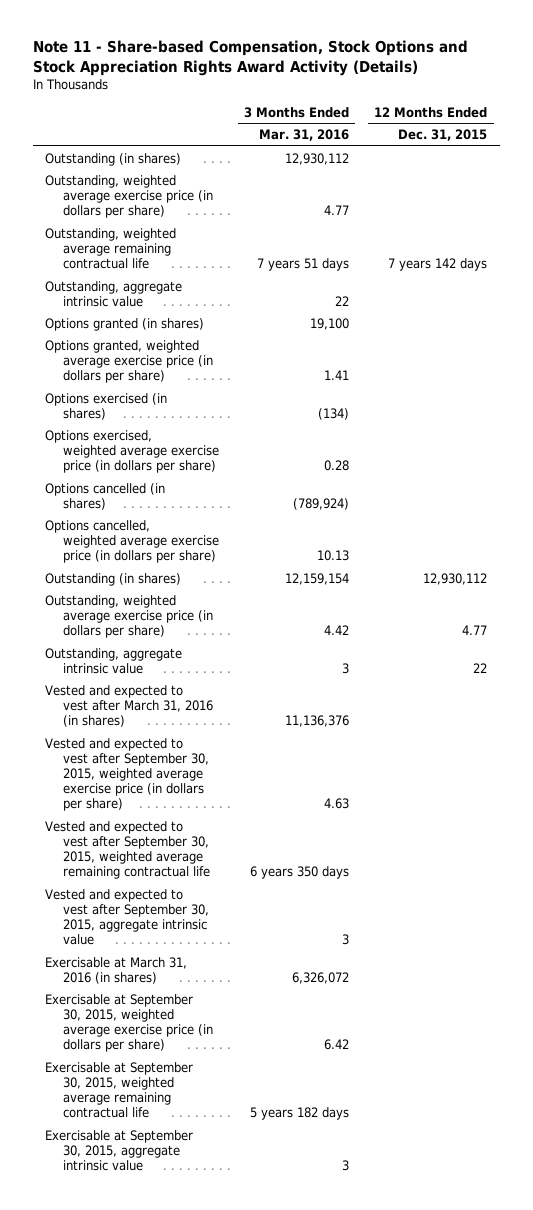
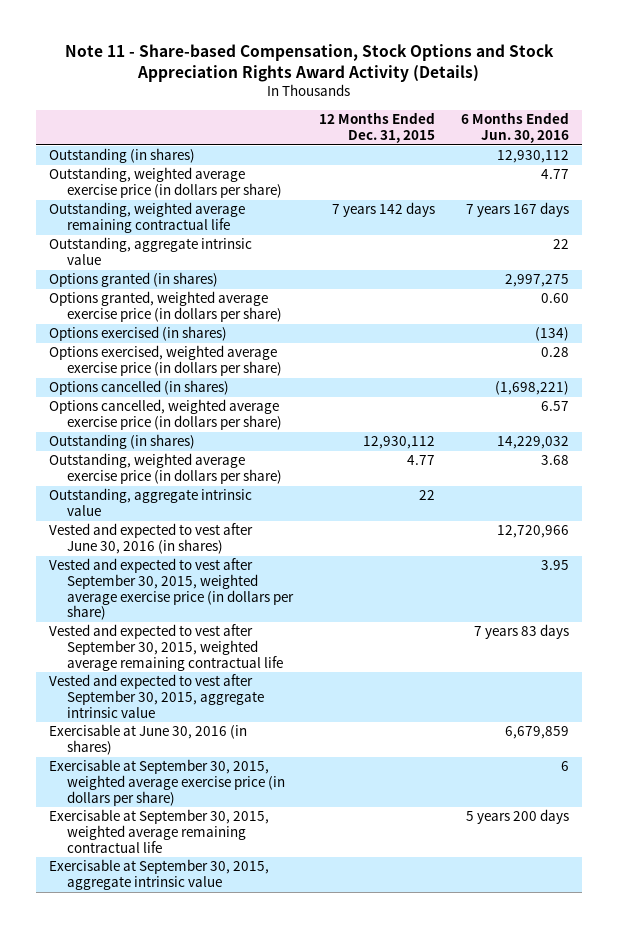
- | 3 Months Ended Mar. 31, 2016 | 12 Months Ended Dec. 31, 2015
+ | 12 Months Ended Dec. 31, 2015 | 6 Months Ended Jun. 30, 2016
- Vested and expected to vest after March 31, 2016 (in shares) | 11,136,376 |
+ Vested and expected to vest after June 30, 2016 (in shares) | | 12,720,966
- Exercisable at March 31, 2016 (in shares) | 6,326,072 |
+ Exercisable at June 30, 2016 (in shares) | | 6,679,859

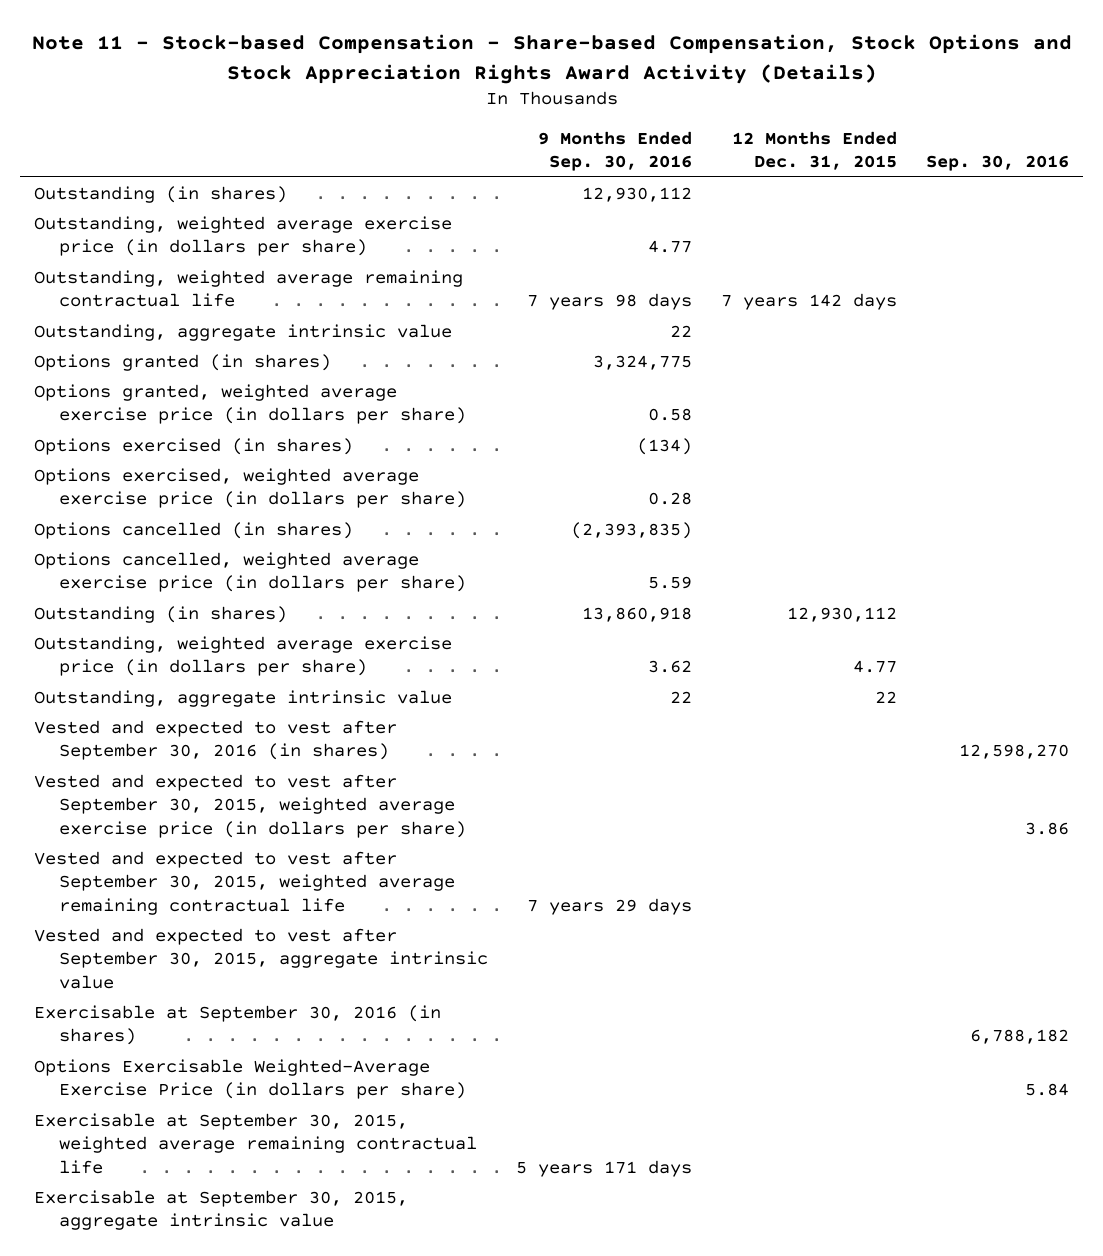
- Note 11 - Share-based Compensation, Stock Options and Stock Appreciation Rights Award Activity (Details)
+ Note 11 - Stock-based Compensation - Share-based Compensation, Stock Options and Stock Appreciation Rights Award Activity (Details)
- | 12 Months Ended Dec. 31, 2015 | 6 Months Ended Jun. 30, 2016
+ | 9 Months Ended Sep. 30, 2016 | 12 Months Ended Dec. 31, 2015 | Sep. 30, 2016
- Vested and expected to vest after June 30, 2016 (in shares) | | 12,720,966
+ Vested and expected to vest after September 30, 2016 (in shares) | | | 12,598,270
- Exercisable at June 30, 2016 (in shares) | | 6,679,859
- Exercisable at September 30, 2015, weighted average exercise price (in dollars per share) | | 6
+ Exercisable at September 30, 2016 (in shares) | | | 6,788,182
+ Options Exercisable Weighted-Average Exercise Price (in dollars per share) | | | 5.84

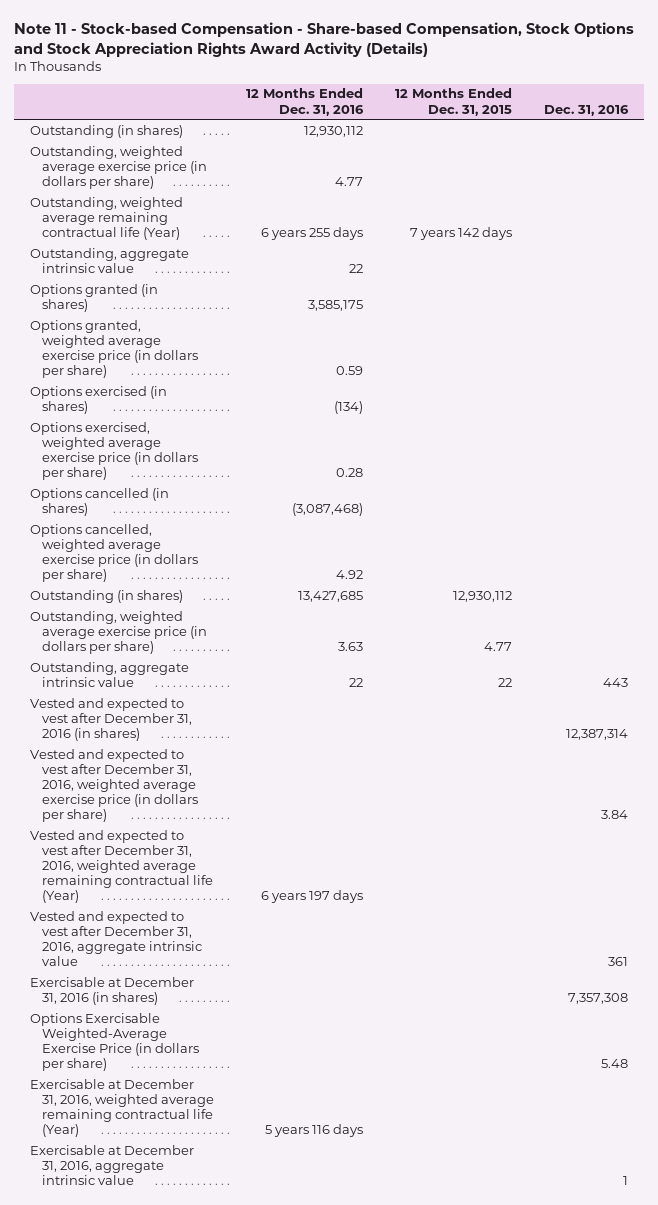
- | 9 Months Ended Sep. 30, 2016 | 12 Months Ended Dec. 31, 2015 | Sep. 30, 2016
+ | 12 Months Ended Dec. 31, 2016 | 12 Months Ended Dec. 31, 2015 | Dec. 31, 2016
- Outstanding, weighted average remaining contractual life | 7 years 98 days | 7 years 142 days |
+ Outstanding, weighted average remaining contractual life (Year) | 6 years 255 days | 7 years 142 days |
- Vested and expected to vest after September 30, 2016 (in shares) | | | 12,598,270
- Vested and expected to vest after September 30, 2015, weighted average exercise price (in dollars per share) | | | 3.86
- Vested and expected to vest after September 30, 2015, weighted average remaining contractual life | 7 years 29 days | |
- Vested and expected to vest after September 30, 2015, aggregate intrinsic value
- Exercisable at September 30, 2016 (in shares) | | | 6,788,182
+ Vested and expected to vest after December 31, 2016 (in shares) | | | 12,387,314
+ Vested and expected to vest after December 31, 2016, weighted average exercise price (in dollars per share) | | | 3.84
+ Vested and expected to vest after December 31, 2016, weighted average remaining contractual life (Year) | 6 years 197 days | |
+ Vested and expected to vest after December 31, 2016, aggregate intrinsic value | | | 361
+ Exercisable at December 31, 2016 (in shares) | | | 7,357,308
- Exercisable at September 30, 2015, weighted average remaining contractual life | 5 years 171 days | |
- Exercisable at September 30, 2015, aggregate intrinsic value
+ Exercisable at December 31, 2016, weighted average remaining contractual life (Year) | 5 years 116 days | |
+ Exercisable at December 31, 2016, aggregate intrinsic value | | | 1

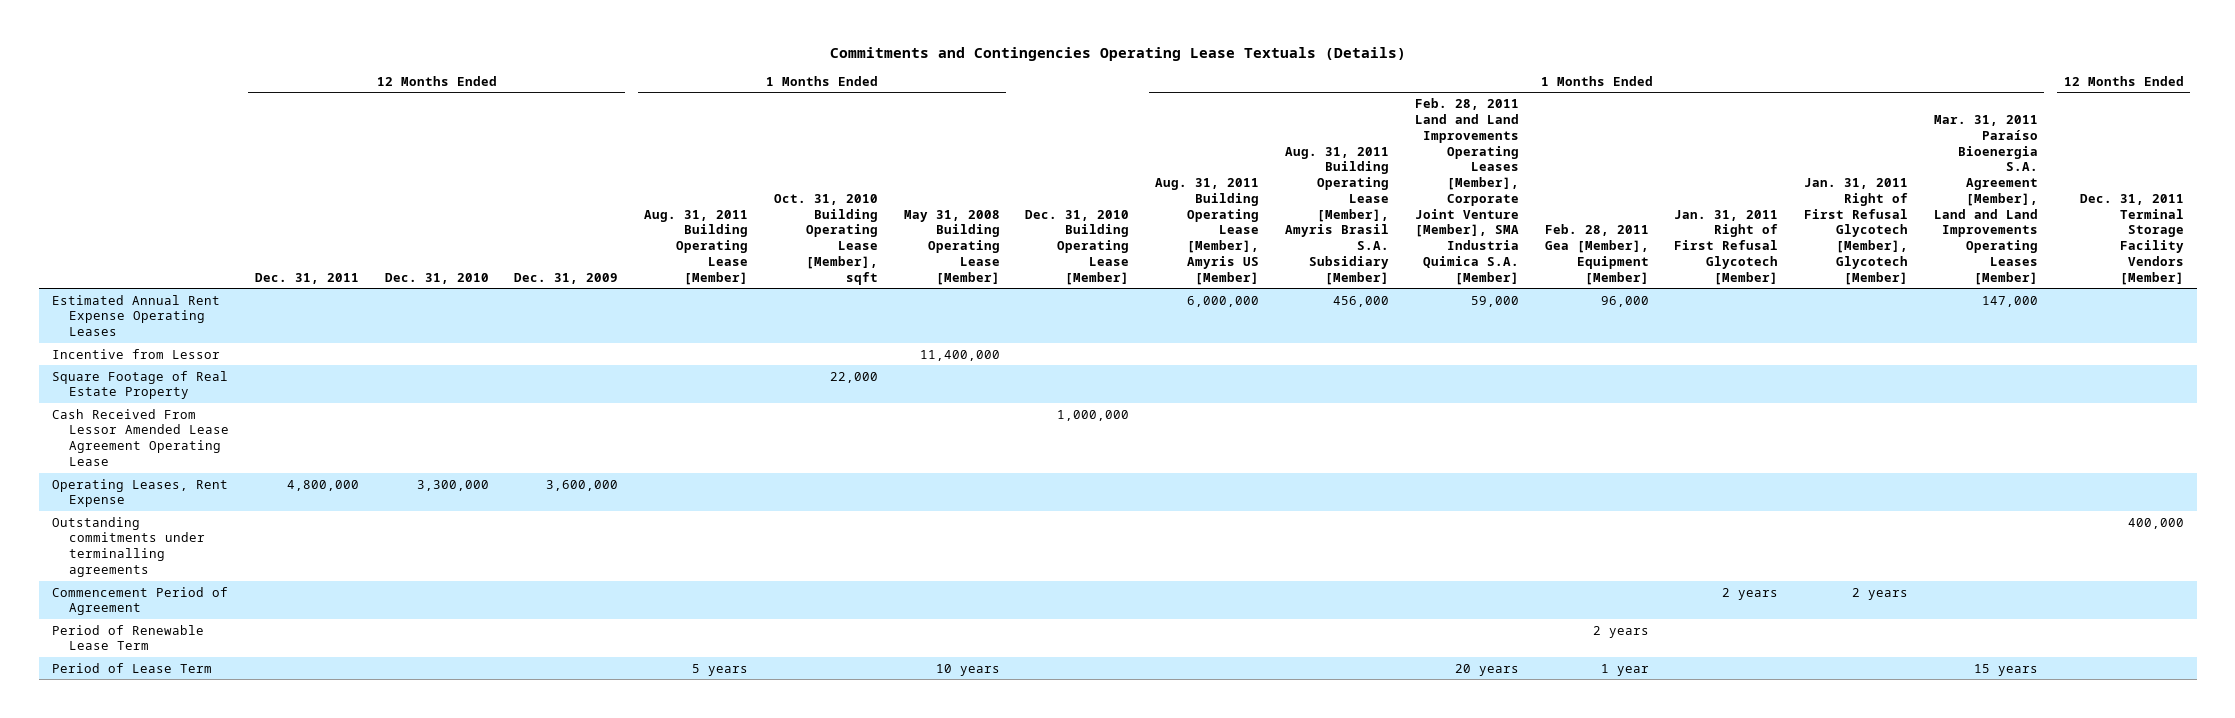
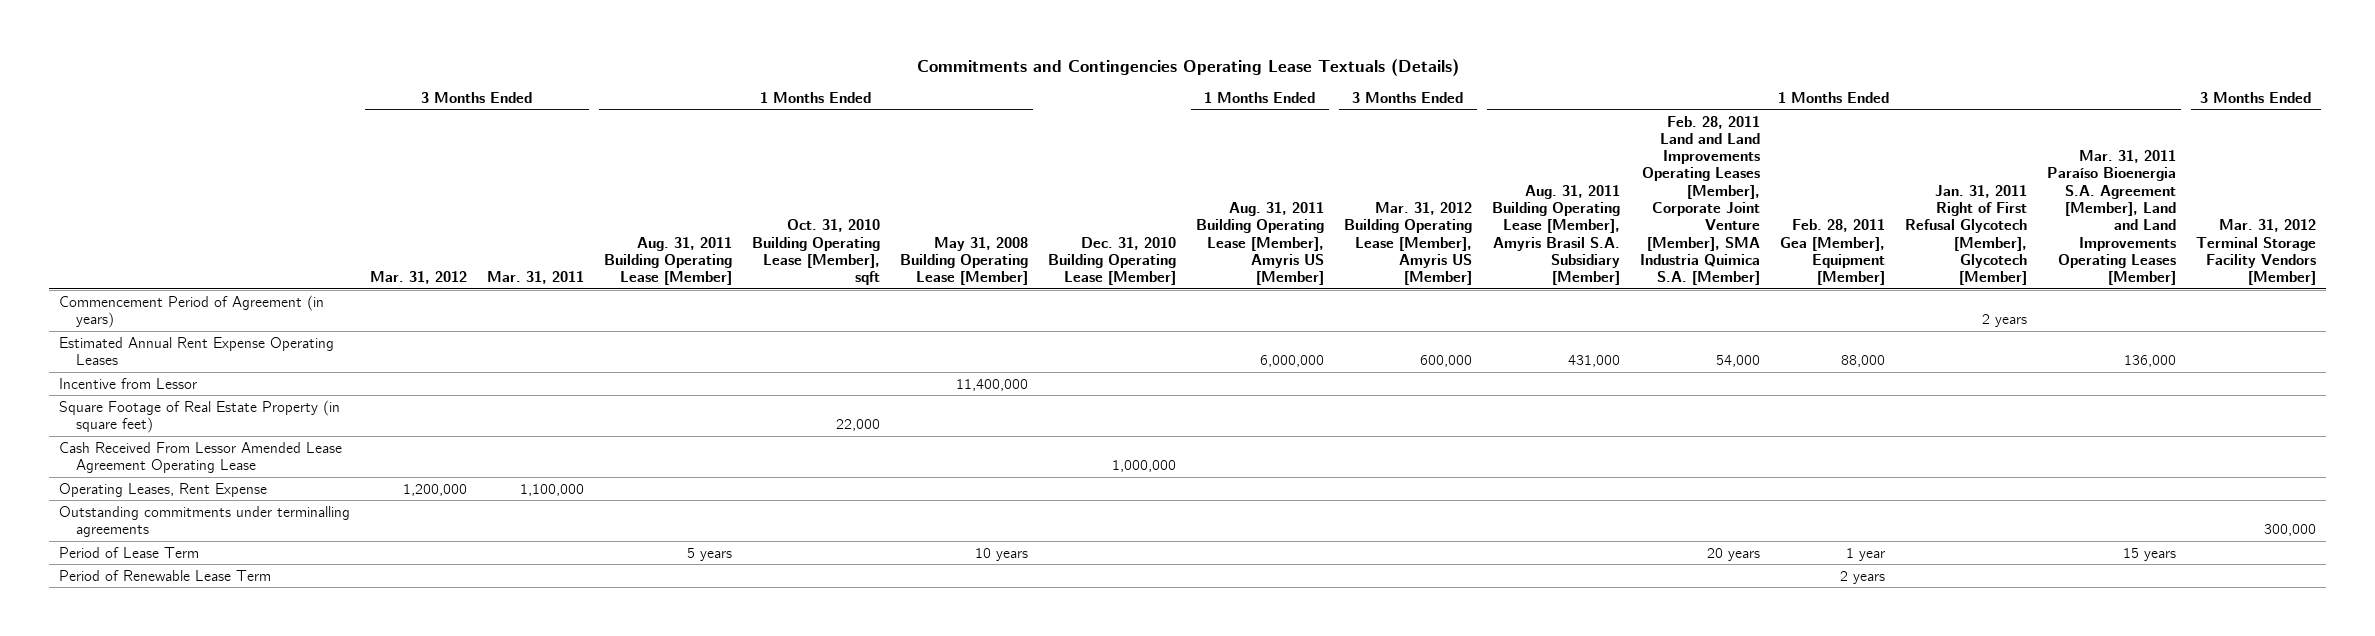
- | 12 Months Ended Dec. 31, 2011 | 12 Months Ended Dec. 31, 2010 | 12 Months Ended Dec. 31, 2009 | 1 Months Ended Aug. 31, 2011 Building Operating Lease [Member] | 1 Months Ended Oct. 31, 2010 Building Operating Lease [Member], sqft | 1 Months Ended May 31, 2008 Building Operating Lease [Member] | Dec. 31, 2010 Building Operating Lease [Member] | 1 Months Ended Aug. 31, 2011 Building Operating Lease [Member], Amyris US [Member] | 1 Months Ended Aug. 31, 2011 Building Operating Lease [Member], Amyris Brasil S.A. Subsidiary [Member] | 1 Months Ended Feb. 28, 2011 Land and Land Improvements Operating Leases [Member], Corporate Joint Venture [Member], SMA Industria Quimica S.A. [Member] | 1 Months Ended Feb. 28, 2011 Gea [Member], Equipment [Member] | 1 Months Ended Jan. 31, 2011 Right of First Refusal Glycotech [Member] | 1 Months Ended Jan. 31, 2011 Right of First Refusal Glycotech [Member], Glycotech [Member] | 1 Months Ended Mar. 31, 2011 Paraíso Bioenergia S.A. Agreement [Member], Land and Land Improvements Operating Leases [Member] | 12 Months Ended Dec. 31, 2011 Terminal Storage Facility Vendors [Member]
+ | 3 Months Ended Mar. 31, 2012 | 3 Months Ended Mar. 31, 2011 | 1 Months Ended Aug. 31, 2011 Building Operating Lease [Member] | 1 Months Ended Oct. 31, 2010 Building Operating Lease [Member], sqft | 1 Months Ended May 31, 2008 Building Operating Lease [Member] | Dec. 31, 2010 Building Operating Lease [Member] | 1 Months Ended Aug. 31, 2011 Building Operating Lease [Member], Amyris US [Member] | 3 Months Ended Mar. 31, 2012 Building Operating Lease [Member], Amyris US [Member] | 1 Months Ended Aug. 31, 2011 Building Operating Lease [Member], Amyris Brasil S.A. Subsidiary [Member] | 1 Months Ended Feb. 28, 2011 Land and Land Improvements Operating Leases [Member], Corporate Joint Venture [Member], SMA Industria Quimica S.A. [Member] | 1 Months Ended Feb. 28, 2011 Gea [Member], Equipment [Member] | 1 Months Ended Jan. 31, 2011 Right of First Refusal Glycotech [Member], Glycotech [Member] | 1 Months Ended Mar. 31, 2011 Paraíso Bioenergia S.A. Agreement [Member], Land and Land Improvements Operating Leases [Member] | 3 Months Ended Mar. 31, 2012 Terminal Storage Facility Vendors [Member]
- Estimated Annual Rent Expense Operating Leases | | | | | | | | 6,000,000 | 456,000 | 59,000 | 96,000 | | | 147,000 |
+ Commencement Period of Agreement (in years) | | | | | | | | | | | | 2 years | |
+ Estimated Annual Rent Expense Operating Leases | | | | | | | 6,000,000 | 600,000 | 431,000 | 54,000 | 88,000 | | 136,000 |
- Square Footage of Real Estate Property | | | | | 22,000 | | | | | | | | | |
+ Square Footage of Real Estate Property (in square feet) | | | | 22,000 | | | | | | | | | |
- Commencement Period of Agreement | | | | | | | | | | | | 2 years | 2 years | |
moved down: Period of Renewable Lease Term | | | | | | | | | | | 2 years | | |

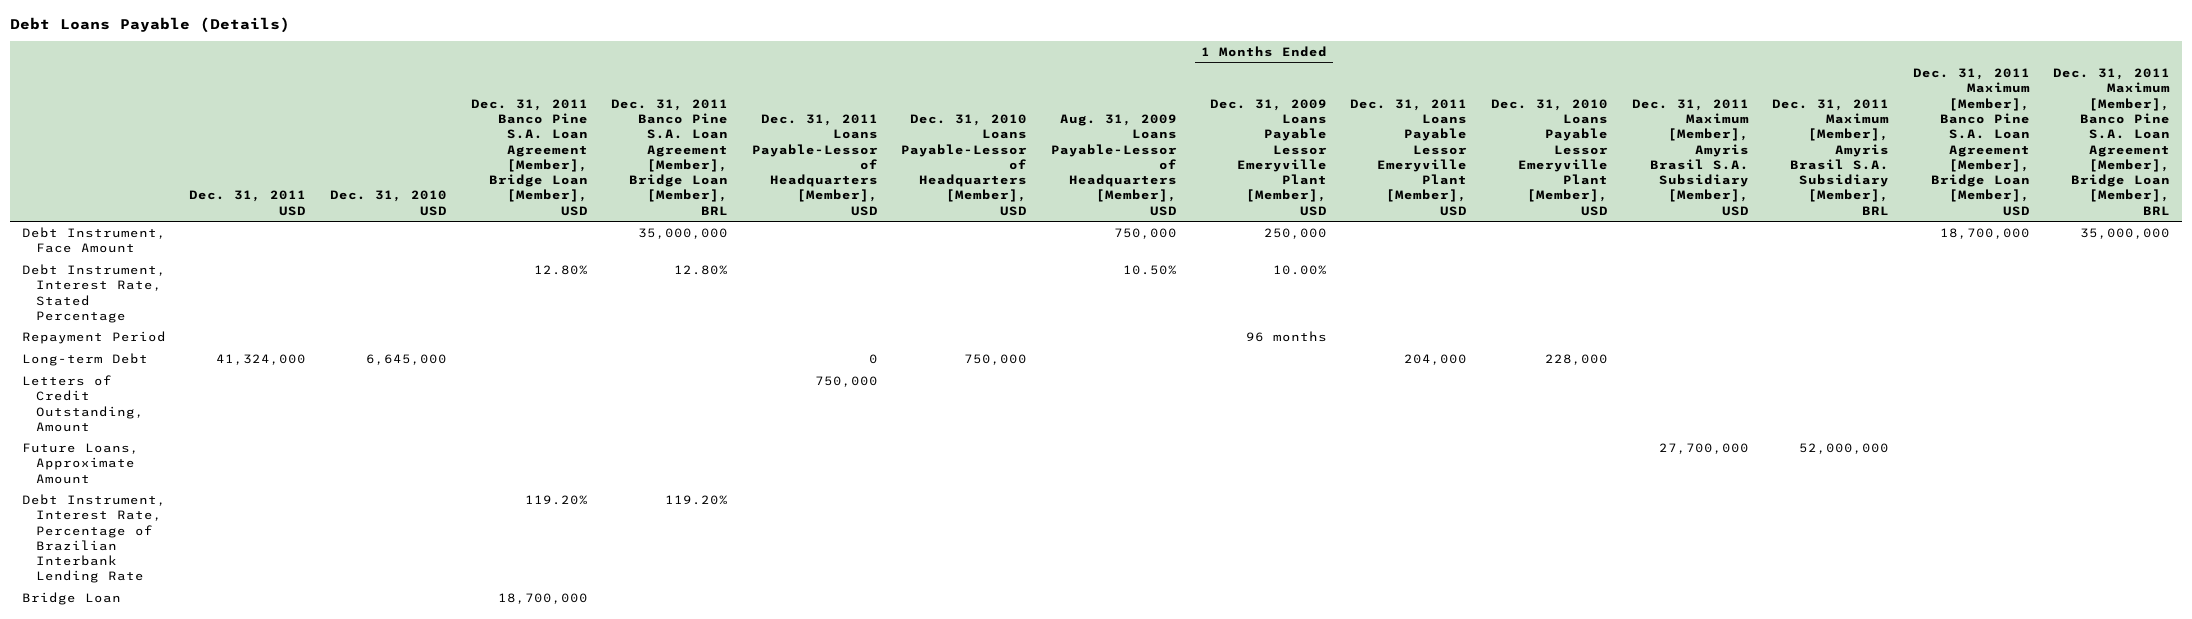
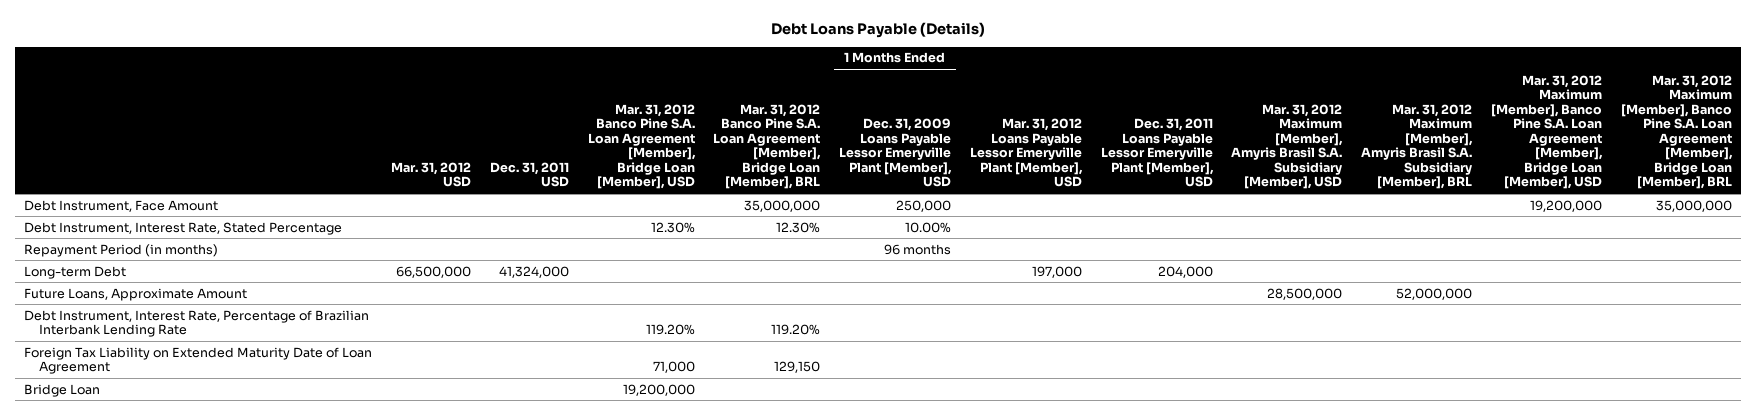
- | Dec. 31, 2011 USD | Dec. 31, 2010 USD | Dec. 31, 2011 Banco Pine S.A. Loan Agreement [Member], Bridge Loan [Member], USD | Dec. 31, 2011 Banco Pine S.A. Loan Agreement [Member], Bridge Loan [Member], BRL | Dec. 31, 2011 Loans Payable-Lessor of Headquarters [Member], USD | Dec. 31, 2010 Loans Payable-Lessor of Headquarters [Member], USD | Aug. 31, 2009 Loans Payable-Lessor of Headquarters [Member], USD | 1 Months Ended Dec. 31, 2009 Loans Payable Lessor Emeryville Plant [Member], USD | Dec. 31, 2011 Loans Payable Lessor Emeryville Plant [Member], USD | Dec. 31, 2010 Loans Payable Lessor Emeryville Plant [Member], USD | Dec. 31, 2011 Maximum [Member], Amyris Brasil S.A. Subsidiary [Member], USD | Dec. 31, 2011 Maximum [Member], Amyris Brasil S.A. Subsidiary [Member], BRL | Dec. 31, 2011 Maximum [Member], Banco Pine S.A. Loan Agreement [Member], Bridge Loan [Member], USD | Dec. 31, 2011 Maximum [Member], Banco Pine S.A. Loan Agreement [Member], Bridge Loan [Member], BRL
+ | Mar. 31, 2012 USD | Dec. 31, 2011 USD | Mar. 31, 2012 Banco Pine S.A. Loan Agreement [Member], Bridge Loan [Member], USD | Mar. 31, 2012 Banco Pine S.A. Loan Agreement [Member], Bridge Loan [Member], BRL | 1 Months Ended Dec. 31, 2009 Loans Payable Lessor Emeryville Plant [Member], USD | Mar. 31, 2012 Loans Payable Lessor Emeryville Plant [Member], USD | Dec. 31, 2011 Loans Payable Lessor Emeryville Plant [Member], USD | Mar. 31, 2012 Maximum [Member], Amyris Brasil S.A. Subsidiary [Member], USD | Mar. 31, 2012 Maximum [Member], Amyris Brasil S.A. Subsidiary [Member], BRL | Mar. 31, 2012 Maximum [Member], Banco Pine S.A. Loan Agreement [Member], Bridge Loan [Member], USD | Mar. 31, 2012 Maximum [Member], Banco Pine S.A. Loan Agreement [Member], Bridge Loan [Member], BRL
- Repayment Period | | | | | | | | 96 months | | | | | |
+ Repayment Period (in months) | | | | | 96 months | | | | | |
- Letters of Credit Outstanding, Amount | | | | | 750,000 | | | | | | | | |
+ Foreign Tax Liability on Extended Maturity Date of Loan Agreement | | | 71,000 | 129,150 | | | | | | |

